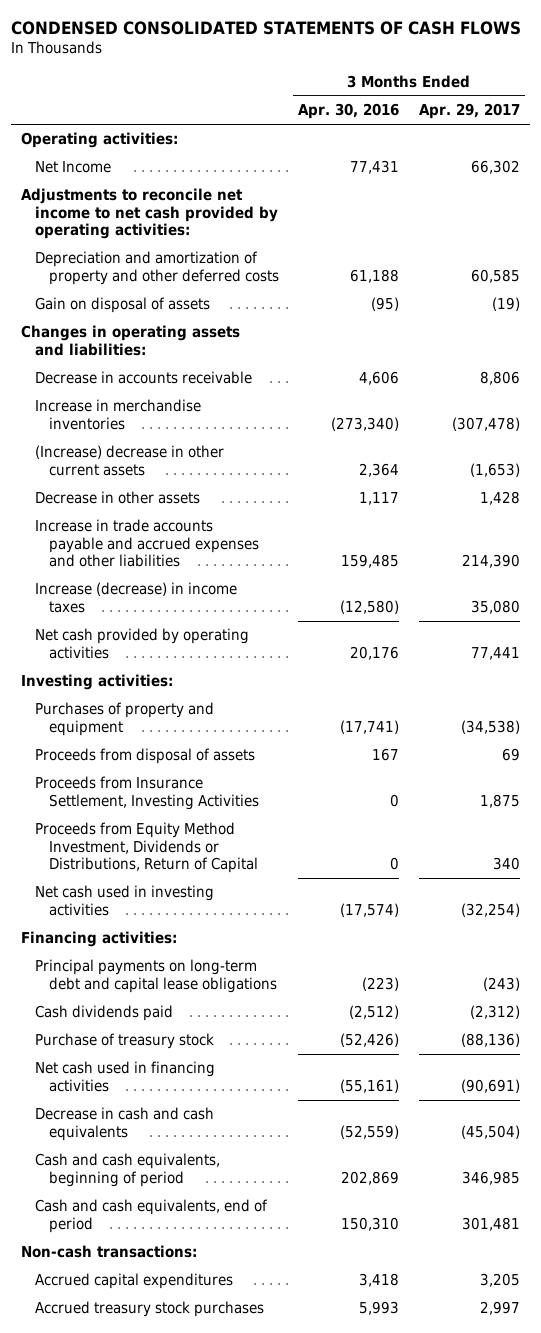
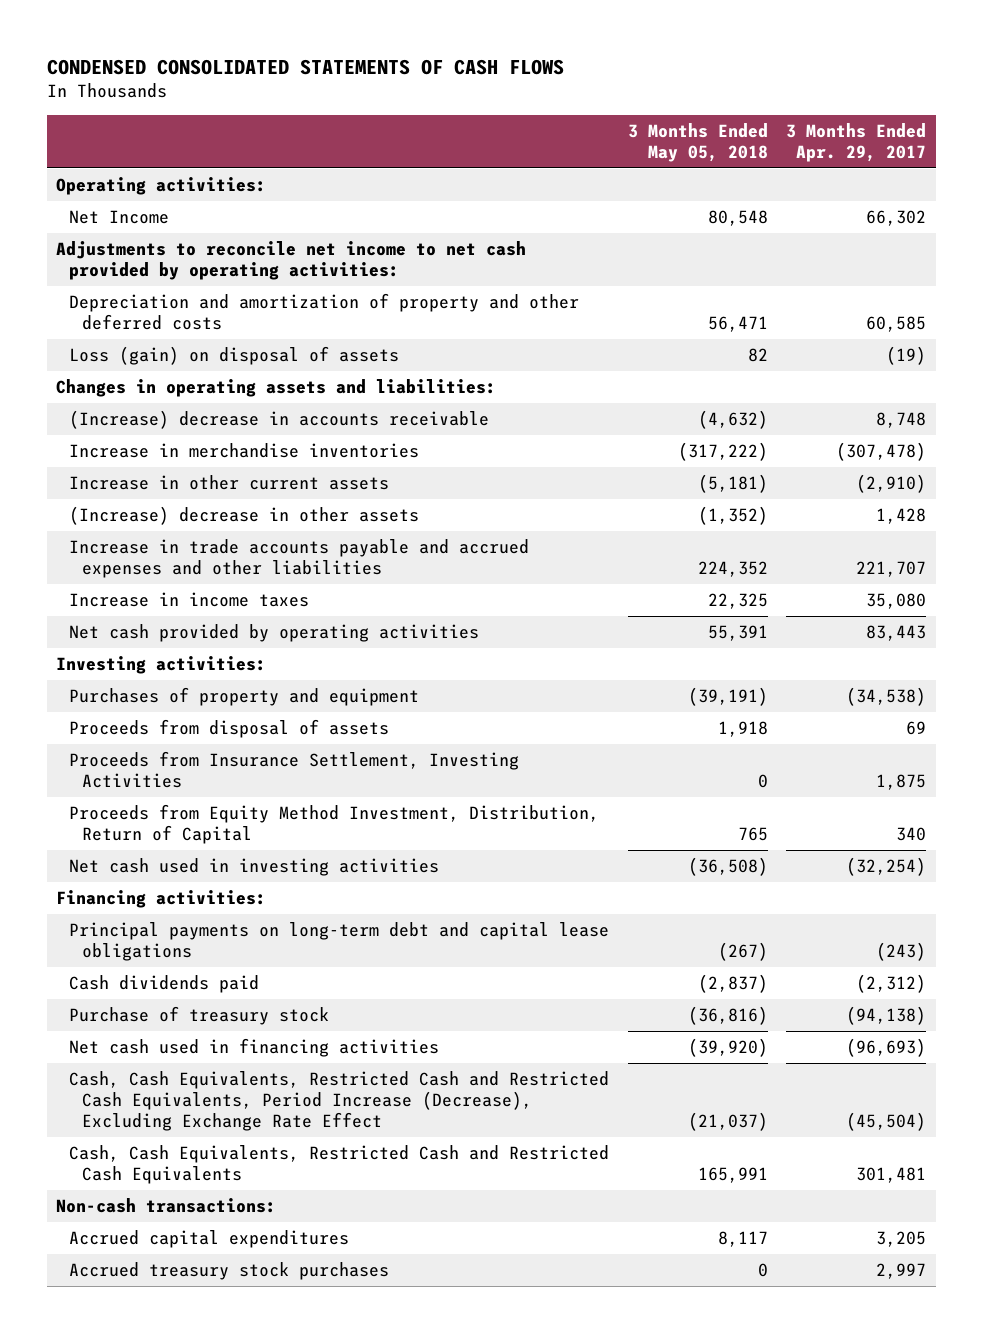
- | 3 Months Ended Apr. 30, 2016 | 3 Months Ended Apr. 29, 2017
+ | 3 Months Ended May 05, 2018 | 3 Months Ended Apr. 29, 2017
- Gain on disposal of assets | (95) | (19)
+ Loss (gain) on disposal of assets | 82 | (19)
- Decrease in accounts receivable | 4,606 | 8,806
+ (Increase) decrease in accounts receivable | (4,632) | 8,748
- (Increase) decrease in other current assets | 2,364 | (1,653)
- Decrease in other assets | 1,117 | 1,428
- Increase in trade accounts payable and accrued expenses and other liabilities | 159,485 | 214,390
- Increase (decrease) in income taxes | (12,580) | 35,080
- Net cash provided by operating activities | 20,176 | 77,441
+ Increase in other current assets | (5,181) | (2,910)
+ (Increase) decrease in other assets | (1,352) | 1,428
+ Increase in trade accounts payable and accrued expenses and other liabilities | 224,352 | 221,707
+ Increase in income taxes | 22,325 | 35,080
+ Net cash provided by operating activities | 55,391 | 83,443
- Proceeds from Equity Method Investment, Dividends or Distributions, Return of Capital | 0 | 340
+ Proceeds from Equity Method Investment, Distribution, Return of Capital | 765 | 340
- Purchase of treasury stock | (52,426) | (88,136)
- Net cash used in financing activities | (55,161) | (90,691)
- Decrease in cash and cash equivalents | (52,559) | (45,504)
- Cash and cash equivalents, beginning of period | 202,869 | 346,985
- Cash and cash equivalents, end of period | 150,310 | 301,481
+ Purchase of treasury stock | (36,816) | (94,138)
+ Net cash used in financing activities | (39,920) | (96,693)
+ Cash, Cash Equivalents, Restricted Cash and Restricted Cash Equivalents, Period Increase (Decrease), Excluding Exchange Rate Effect | (21,037) | (45,504)
+ Cash, Cash Equivalents, Restricted Cash and Restricted Cash Equivalents | 165,991 | 301,481

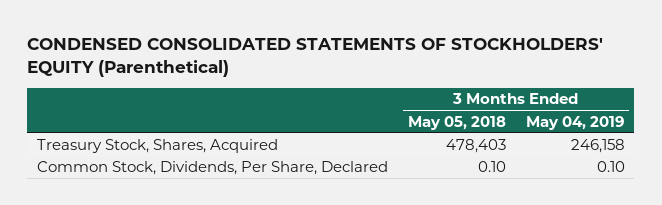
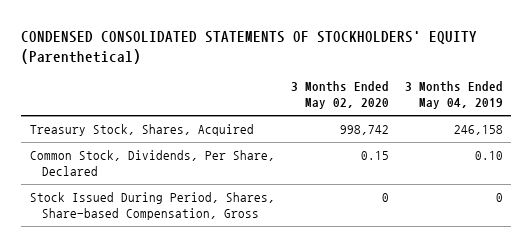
- | 3 Months Ended May 05, 2018 | 3 Months Ended May 04, 2019
+ | 3 Months Ended May 02, 2020 | 3 Months Ended May 04, 2019
+ Stock Issued During Period, Shares, Share-based Compensation, Gross | 0 | 0

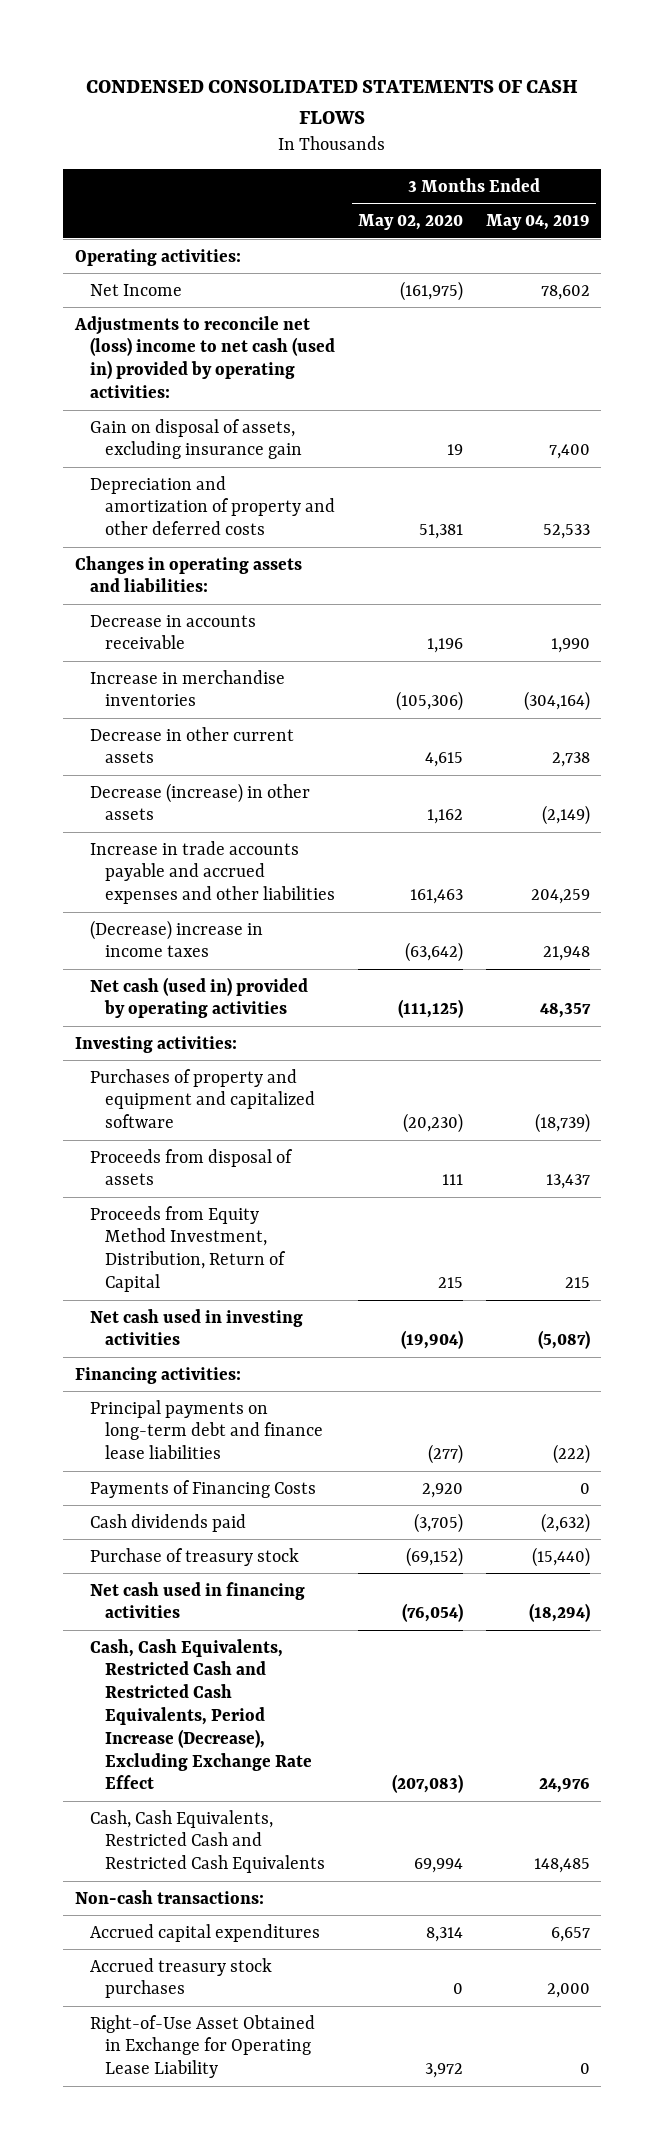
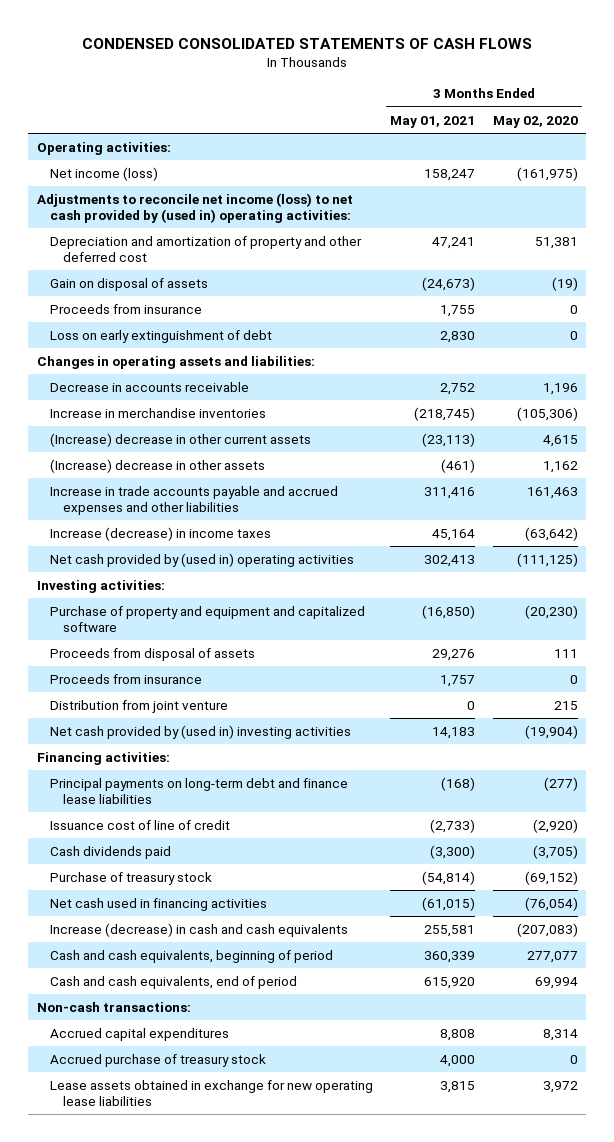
- | 3 Months Ended May 02, 2020 | 3 Months Ended May 04, 2019
+ | 3 Months Ended May 01, 2021 | 3 Months Ended May 02, 2020
- Net Income | (161,975) | 78,602
- Adjustments to reconcile net (loss) income to net cash (used in) provided by operating activities:
- Gain on disposal of assets, excluding insurance gain | 19 | 7,400
- Depreciation and amortization of property and other deferred costs | 51,381 | 52,533
+ Net income (loss) | 158,247 | (161,975)
+ Adjustments to reconcile net income (loss) to net cash provided by (used in) operating activities:
+ Depreciation and amortization of property and other deferred cost | 47,241 | 51,381
+ Gain on disposal of assets | (24,673) | (19)
+ Proceeds from insurance | 1,755 | 0
+ Loss on early extinguishment of debt | 2,830 | 0
- Decrease in other current assets | 4,615 | 2,738
- Decrease (increase) in other assets | 1,162 | (2,149)
+ (Increase) decrease in other current assets | (23,113) | 4,615
+ (Increase) decrease in other assets | (461) | 1,162
- (Decrease) increase in income taxes | (63,642) | 21,948
- Net cash (used in) provided by operating activities | (111,125) | 48,357
+ Increase (decrease) in income taxes | 45,164 | (63,642)
+ Net cash provided by (used in) operating activities | 302,413 | (111,125)
- Purchases of property and equipment and capitalized software | (20,230) | (18,739)
+ Purchase of property and equipment and capitalized software | (16,850) | (20,230)
- Proceeds from Equity Method Investment, Distribution, Return of Capital | 215 | 215
- Net cash used in investing activities | (19,904) | (5,087)
+ Proceeds from insurance | 1,757 | 0
+ Distribution from joint venture | 0 | 215
+ Net cash provided by (used in) investing activities | 14,183 | (19,904)
- Payments of Financing Costs | 2,920 | 0
+ Issuance cost of line of credit | (2,733) | (2,920)
- Cash, Cash Equivalents, Restricted Cash and Restricted Cash Equivalents, Period Increase (Decrease), Excluding Exchange Rate Effect | (207,083) | 24,976
- Cash, Cash Equivalents, Restricted Cash and Restricted Cash Equivalents | 69,994 | 148,485
+ Increase (decrease) in cash and cash equivalents | 255,581 | (207,083)
+ Cash and cash equivalents, beginning of period | 360,339 | 277,077
+ Cash and cash equivalents, end of period | 615,920 | 69,994
- Accrued treasury stock purchases | 0 | 2,000
- Right-of-Use Asset Obtained in Exchange for Operating Lease Liability | 3,972 | 0
+ Accrued purchase of treasury stock | 4,000 | 0
+ Lease assets obtained in exchange for new operating lease liabilities | 3,815 | 3,972

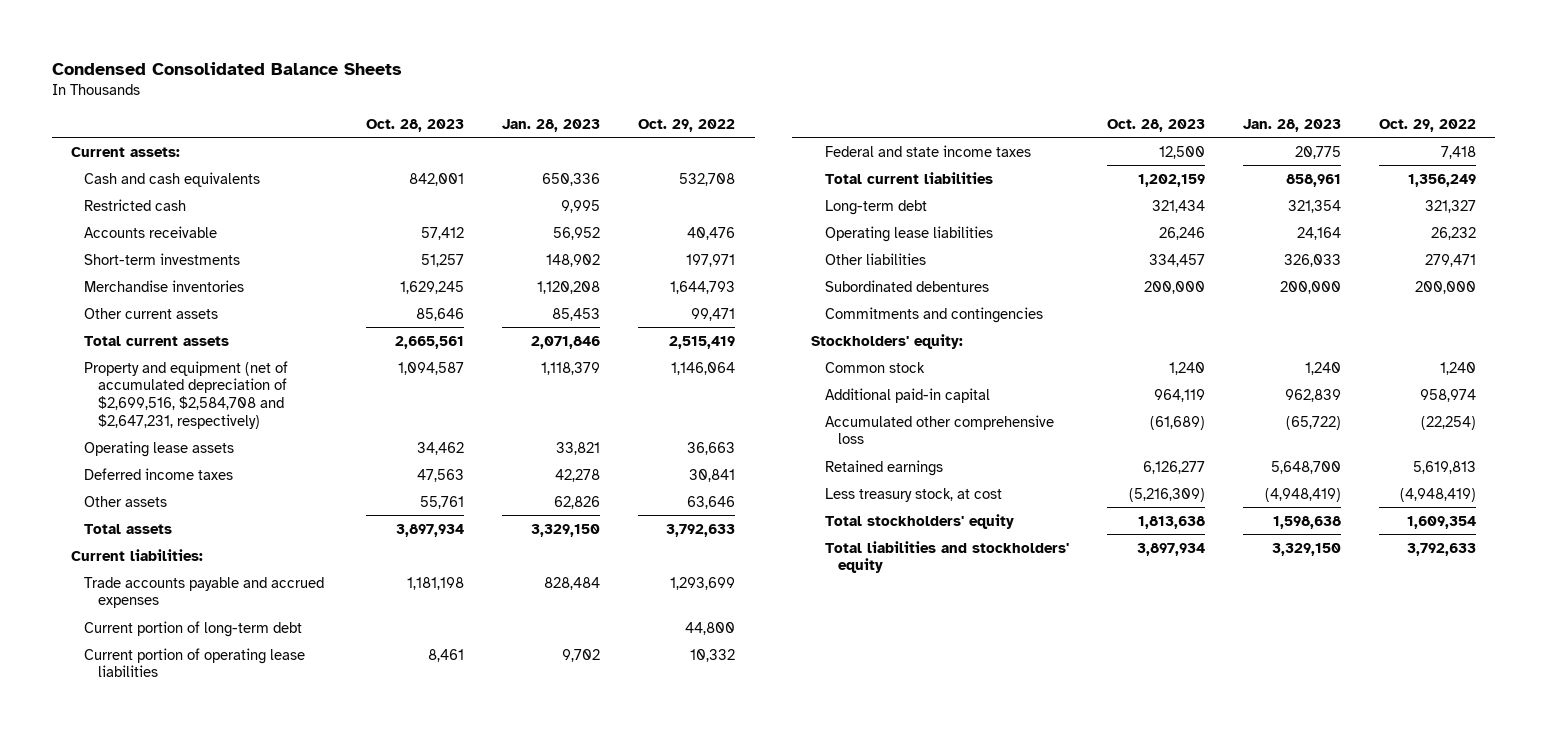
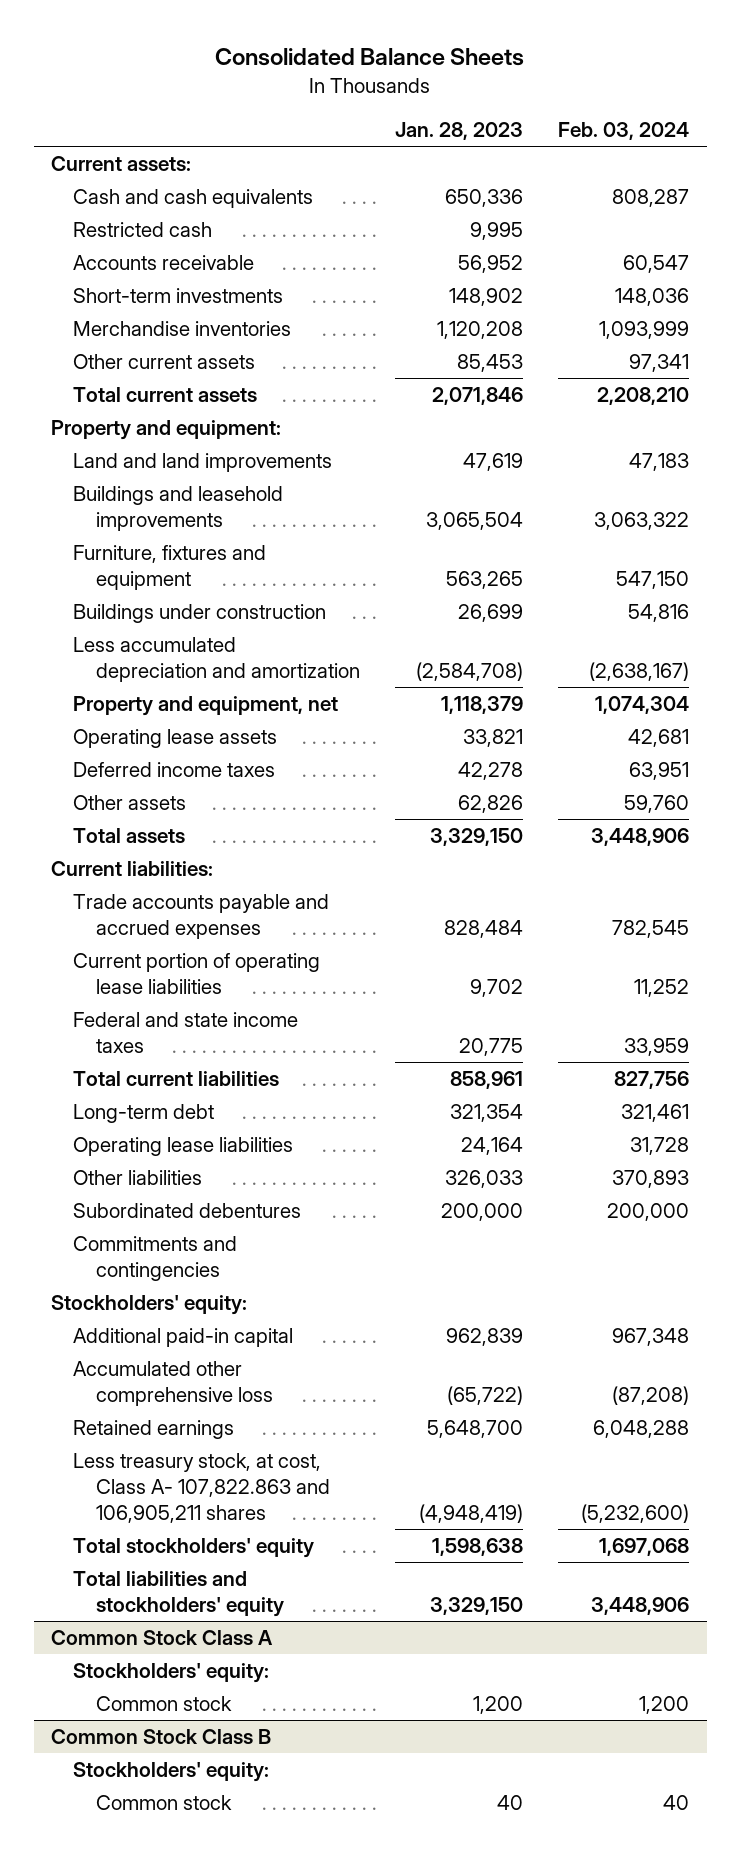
- Condensed Consolidated Balance Sheets
+ Consolidated Balance Sheets
- | Oct. 28, 2023 | Jan. 28, 2023 | Oct. 29, 2022
+ | Jan. 28, 2023 | Feb. 03, 2024
- Property and equipment (net of accumulated depreciation of $2,699,516, $2,584,708 and $2,647,231, respectively) | 1,094,587 | 1,118,379 | 1,146,064
+ Property and equipment:
+ Land and land improvements | 47,619 | 47,183
+ Buildings and leasehold improvements | 3,065,504 | 3,063,322
+ Furniture, fixtures and equipment | 563,265 | 547,150
+ Buildings under construction | 26,699 | 54,816
+ Less accumulated depreciation and amortization | (2,584,708) | (2,638,167)
+ Property and equipment, net | 1,118,379 | 1,074,304
- Current portion of long-term debt | | | 44,800
- Common stock | 1,240 | 1,240 | 1,240
- Less treasury stock, at cost | (5,216,309) | (4,948,419) | (4,948,419)
+ Less treasury stock, at cost, Class A- 107,822.863 and 106,905,211 shares | (4,948,419) | (5,232,600)
+ Common Stock Class A
+ Stockholders' equity:
+ Common stock | 1,200 | 1,200
+ Common Stock Class B
+ Stockholders' equity:
+ Common stock | 40 | 40

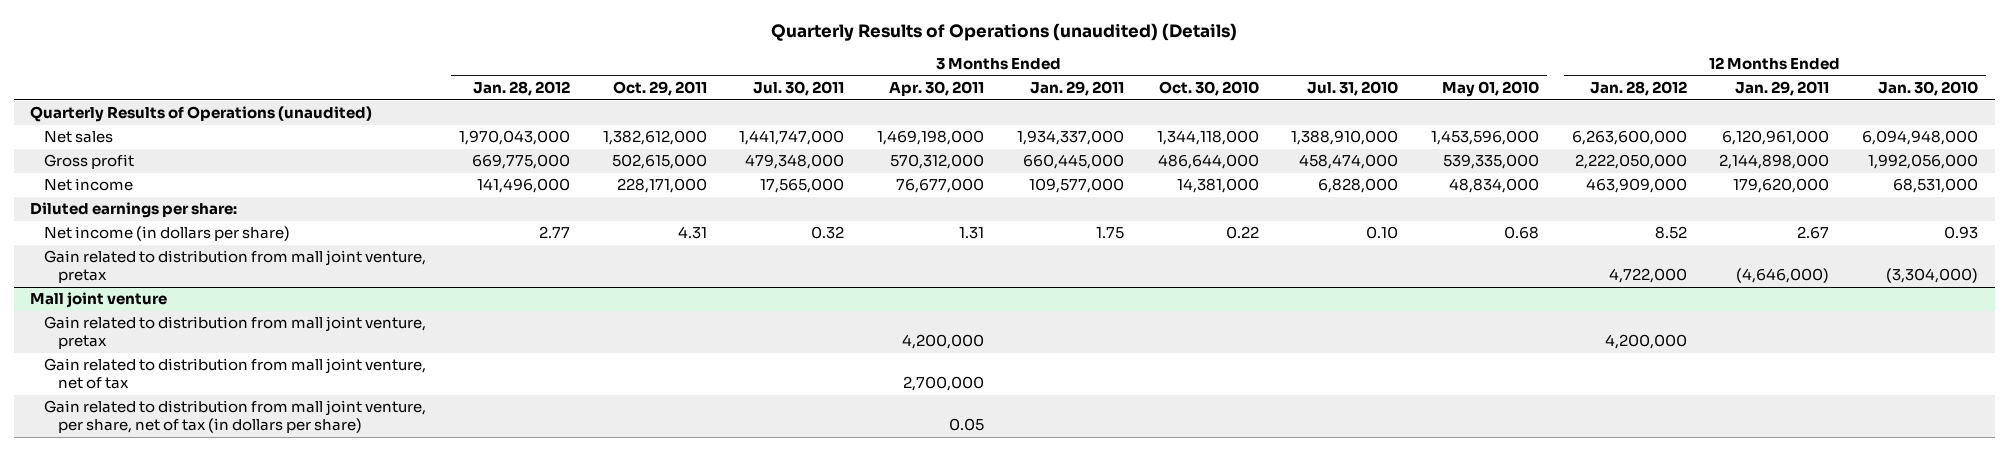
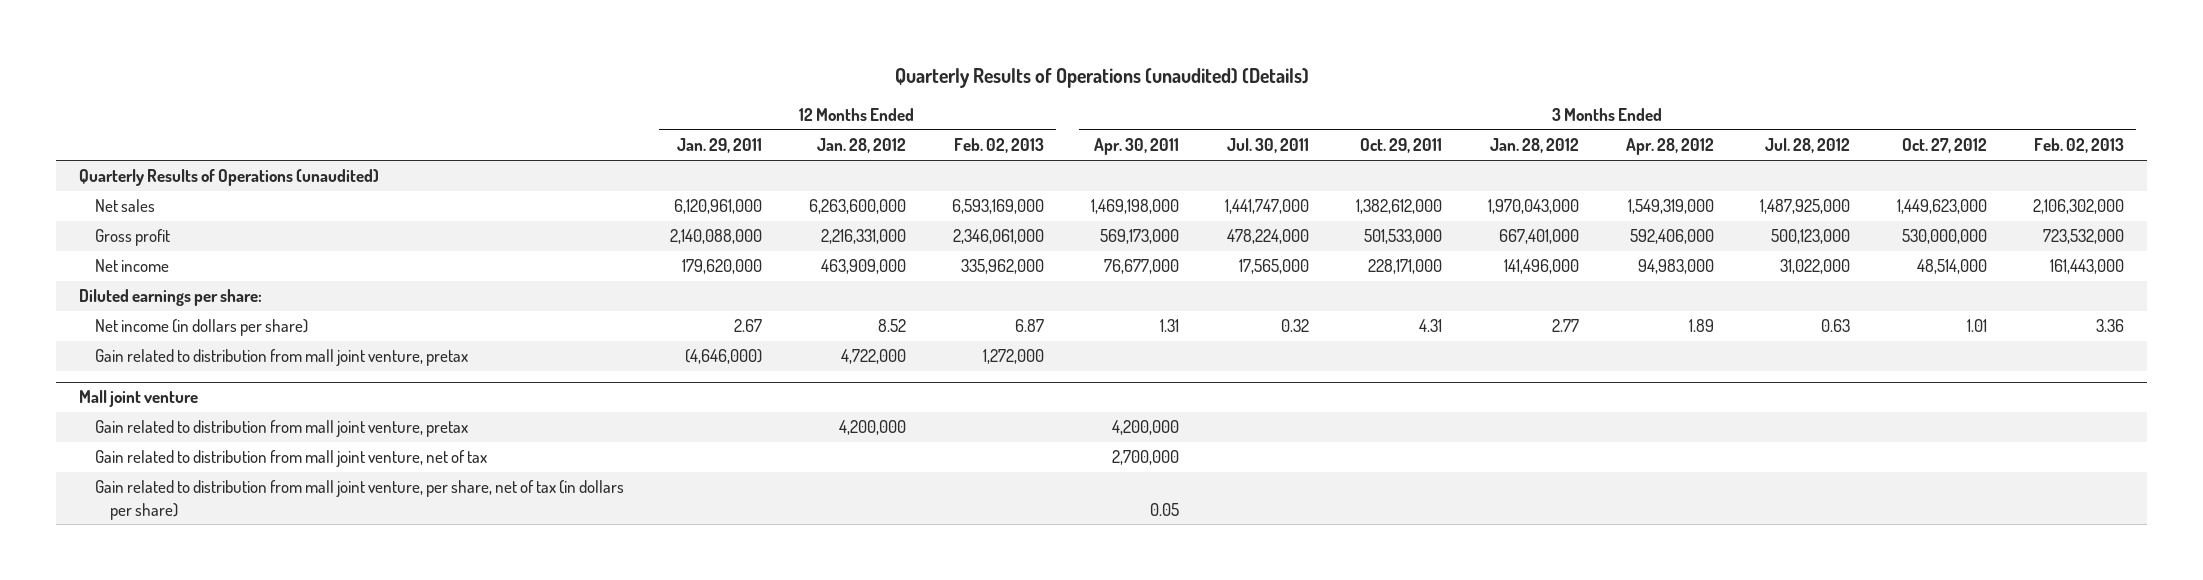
- | 3 Months Ended Jan. 28, 2012 | 3 Months Ended Oct. 29, 2011 | 3 Months Ended Jul. 30, 2011 | 3 Months Ended Apr. 30, 2011 | 3 Months Ended Jan. 29, 2011 | 3 Months Ended Oct. 30, 2010 | 3 Months Ended Jul. 31, 2010 | 3 Months Ended May 01, 2010 | 12 Months Ended Jan. 28, 2012 | 12 Months Ended Jan. 29, 2011 | 12 Months Ended Jan. 30, 2010
+ | 12 Months Ended Jan. 29, 2011 | 12 Months Ended Jan. 28, 2012 | 12 Months Ended Feb. 02, 2013 | 3 Months Ended Apr. 30, 2011 | 3 Months Ended Jul. 30, 2011 | 3 Months Ended Oct. 29, 2011 | 3 Months Ended Jan. 28, 2012 | 3 Months Ended Apr. 28, 2012 | 3 Months Ended Jul. 28, 2012 | 3 Months Ended Oct. 27, 2012 | 3 Months Ended Feb. 02, 2013
- Gross profit | 669,775,000 | 502,615,000 | 479,348,000 | 570,312,000 | 660,445,000 | 486,644,000 | 458,474,000 | 539,335,000 | 2,222,050,000 | 2,144,898,000 | 1,992,056,000
+ Gross profit | 2,140,088,000 | 2,216,331,000 | 2,346,061,000 | 569,173,000 | 478,224,000 | 501,533,000 | 667,401,000 | 592,406,000 | 500,123,000 | 530,000,000 | 723,532,000

